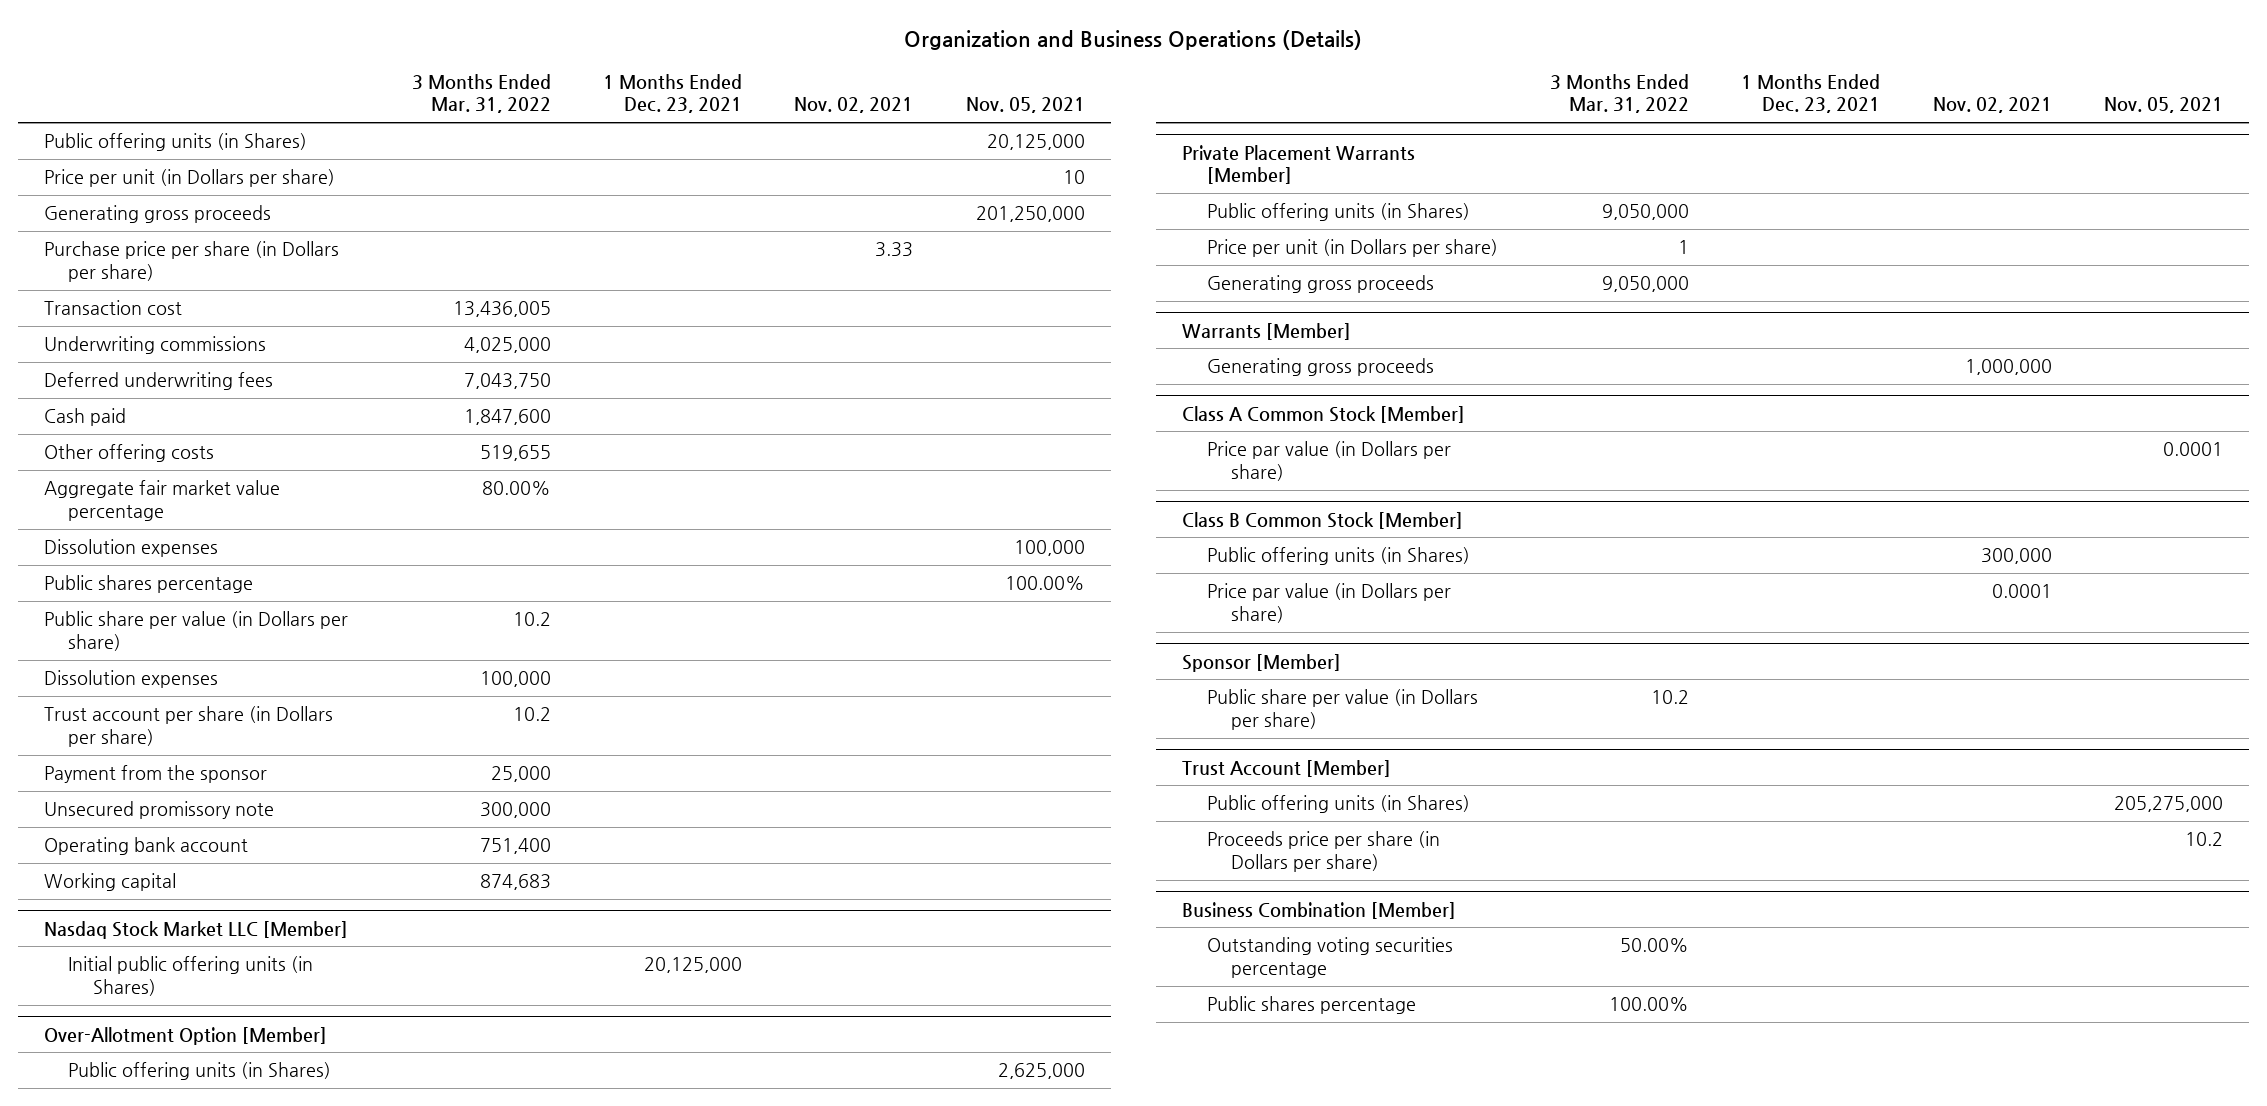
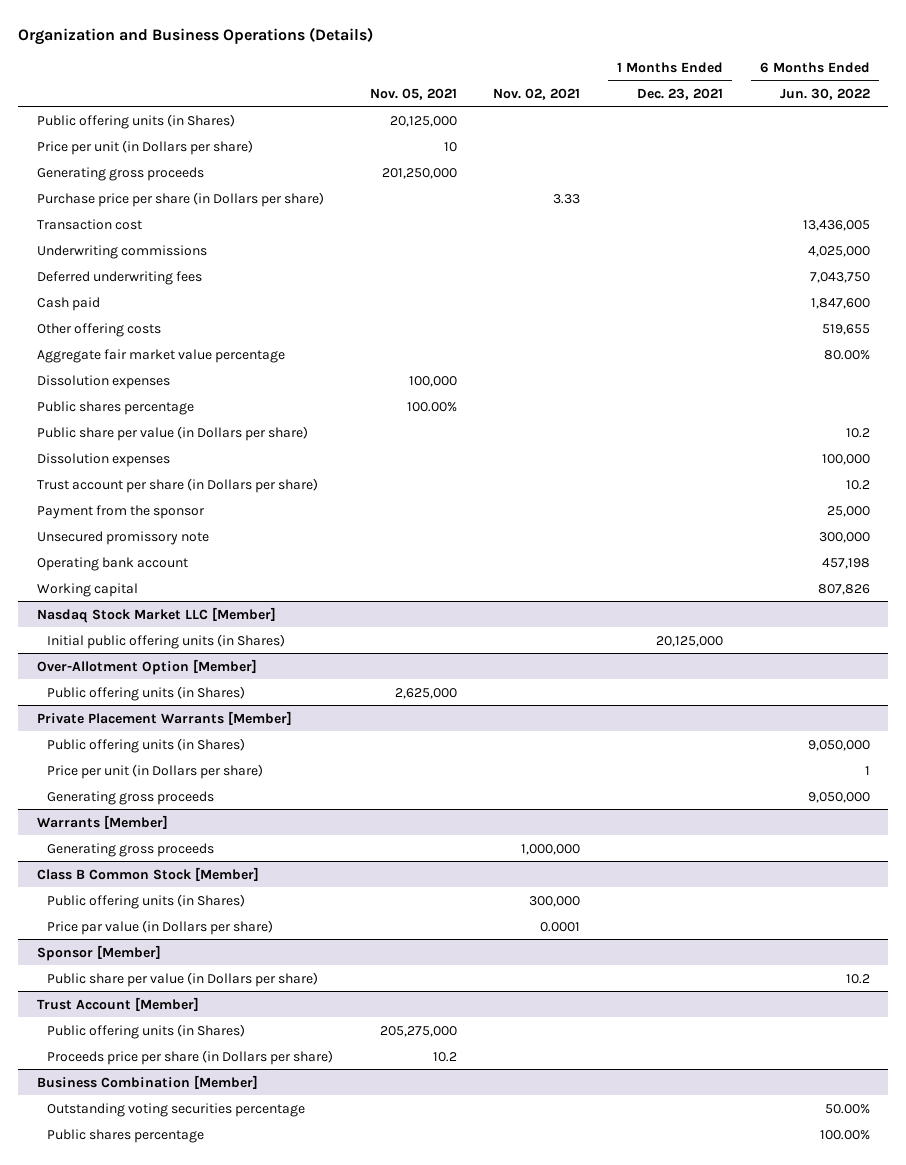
- | 3 Months Ended Mar. 31, 2022 | 1 Months Ended Dec. 23, 2021 | Nov. 02, 2021 | Nov. 05, 2021
+ | Nov. 05, 2021 | Nov. 02, 2021 | 1 Months Ended Dec. 23, 2021 | 6 Months Ended Jun. 30, 2022
- Class A Common Stock [Member]
- Price par value (in Dollars per share) | | | | 0.0001

